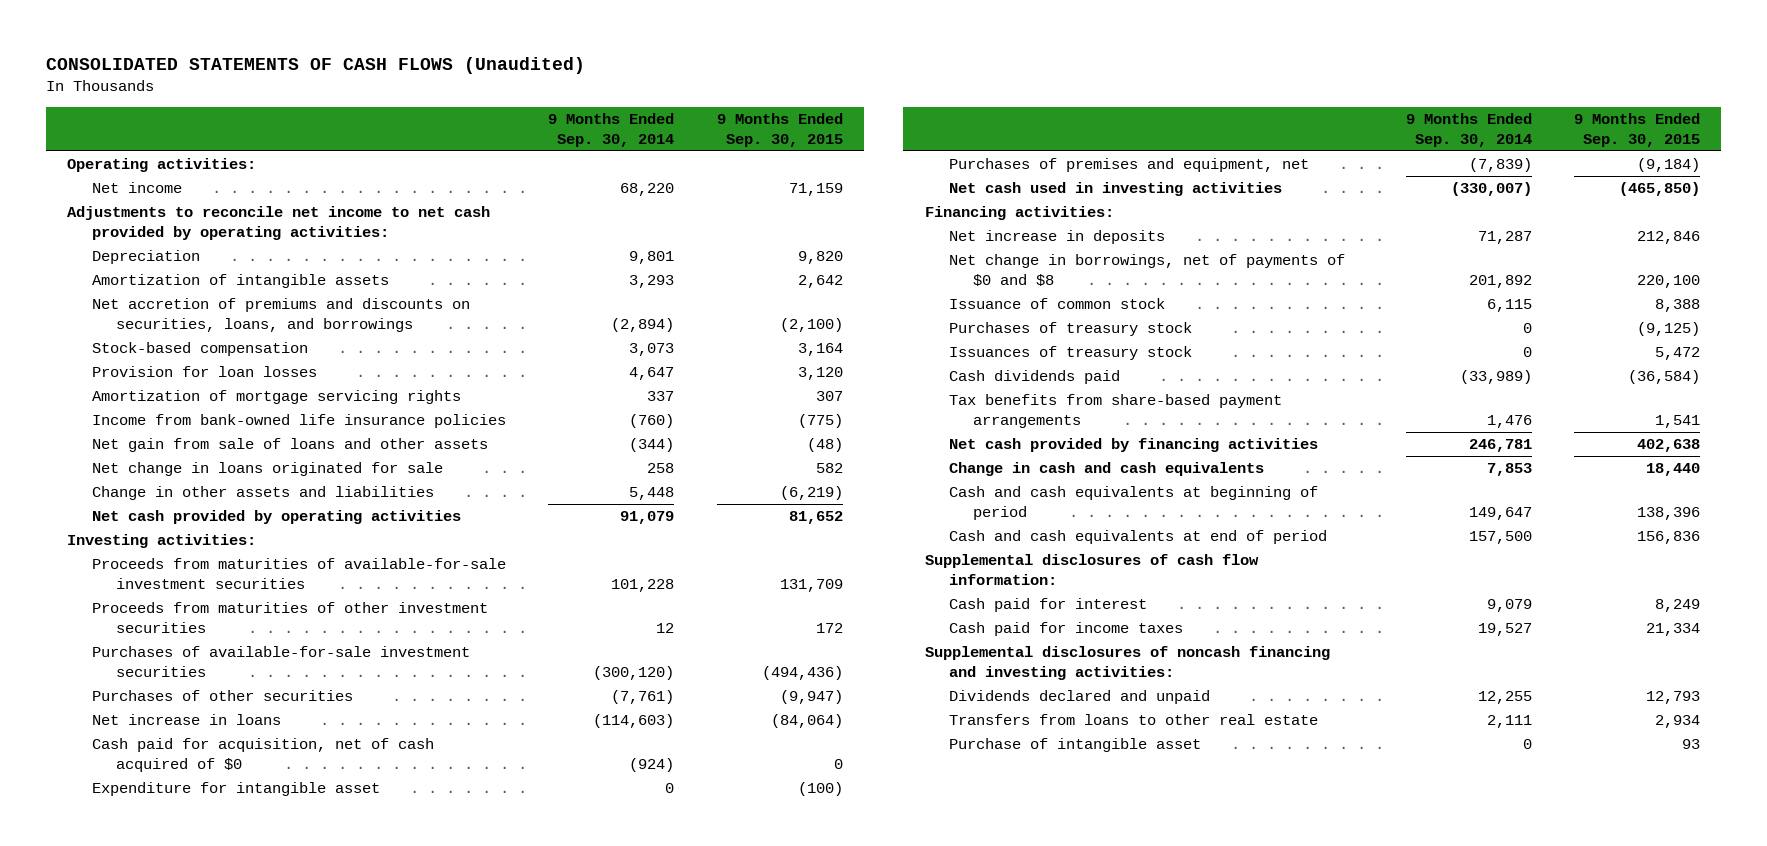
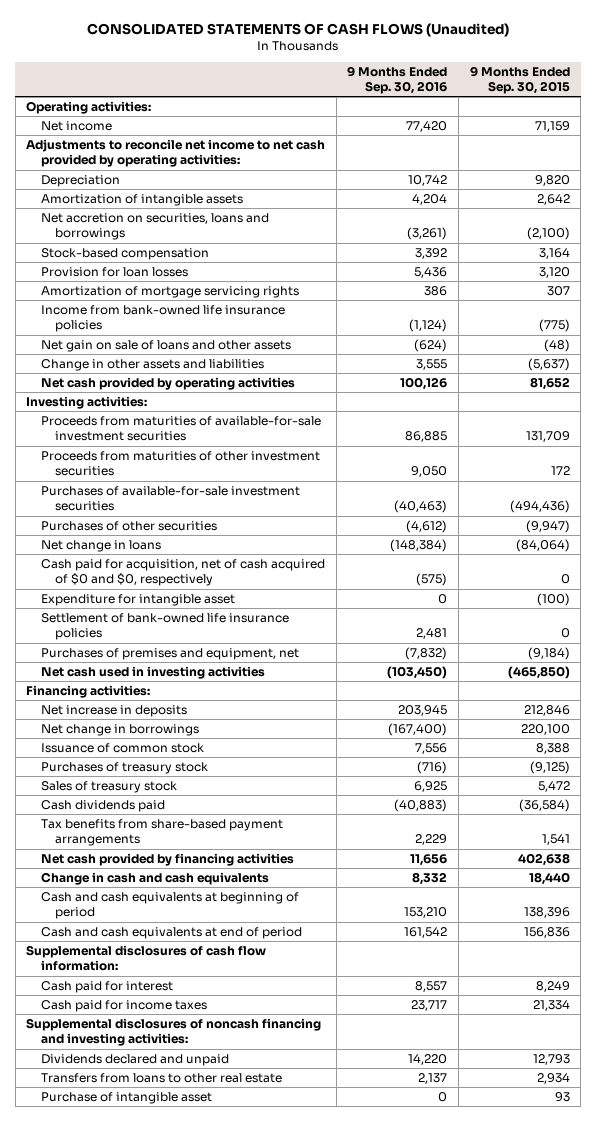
- | 9 Months Ended Sep. 30, 2014 | 9 Months Ended Sep. 30, 2015
+ | 9 Months Ended Sep. 30, 2016 | 9 Months Ended Sep. 30, 2015
- Net accretion of premiums and discounts on securities, loans, and borrowings | (2,894) | (2,100)
+ Net accretion on securities, loans and borrowings | (3,261) | (2,100)
- Net gain from sale of loans and other assets | (344) | (48)
- Net change in loans originated for sale | 258 | 582
- Change in other assets and liabilities | 5,448 | (6,219)
+ Net gain on sale of loans and other assets | (624) | (48)
+ Change in other assets and liabilities | 3,555 | (5,637)
- Net increase in loans | (114,603) | (84,064)
- Cash paid for acquisition, net of cash acquired of $0 | (924) | 0
+ Net change in loans | (148,384) | (84,064)
+ Cash paid for acquisition, net of cash acquired of $0 and $0, respectively | (575) | 0
+ Settlement of bank-owned life insurance policies | 2,481 | 0
- Net change in borrowings, net of payments of $0 and $8 | 201,892 | 220,100
+ Net change in borrowings | (167,400) | 220,100
- Issuances of treasury stock | 0 | 5,472
+ Sales of treasury stock | 6,925 | 5,472

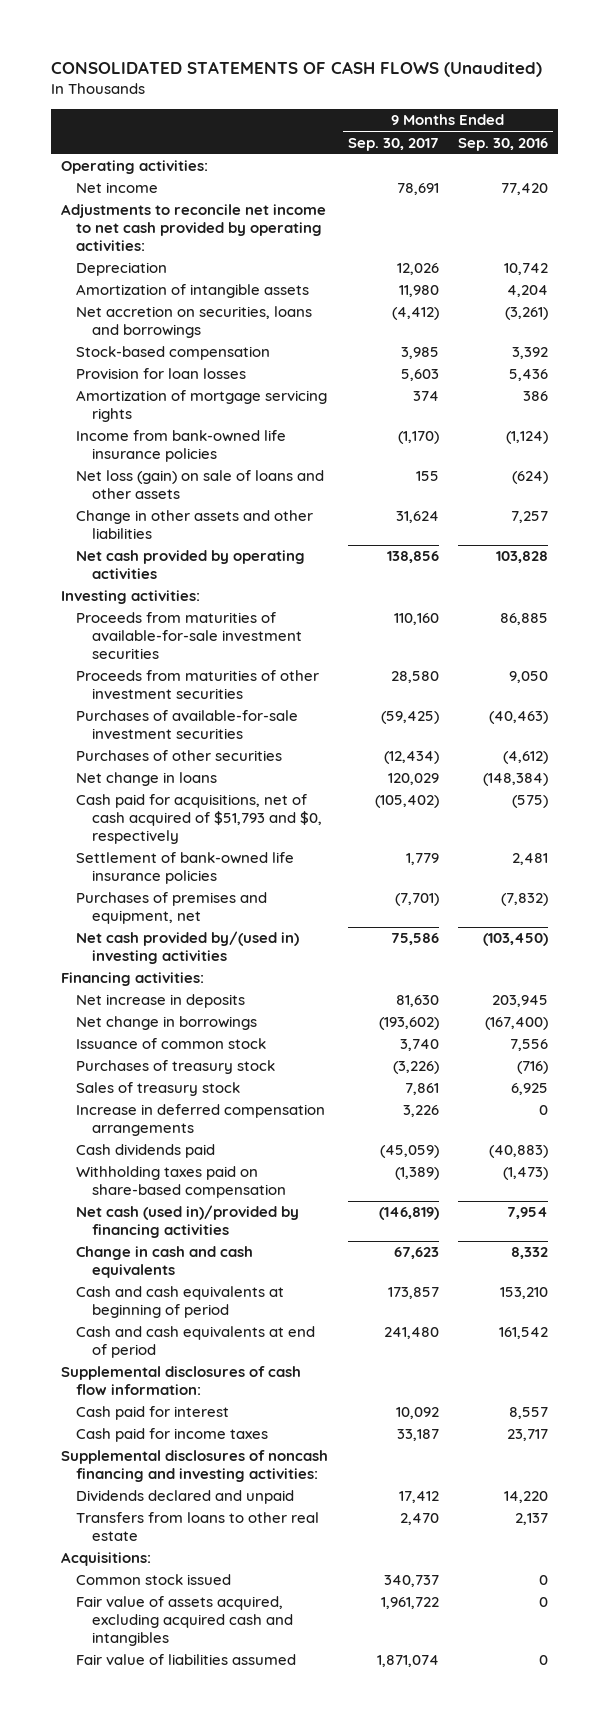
- | 9 Months Ended Sep. 30, 2016 | 9 Months Ended Sep. 30, 2015
+ | 9 Months Ended Sep. 30, 2017 | 9 Months Ended Sep. 30, 2016
- Net gain on sale of loans and other assets | (624) | (48)
- Change in other assets and liabilities | 3,555 | (5,637)
- Net cash provided by operating activities | 100,126 | 81,652
+ Net loss (gain) on sale of loans and other assets | 155 | (624)
+ Change in other assets and other liabilities | 31,624 | 7,257
+ Net cash provided by operating activities | 138,856 | 103,828
- Cash paid for acquisition, net of cash acquired of $0 and $0, respectively | (575) | 0
- Expenditure for intangible asset | 0 | (100)
+ Cash paid for acquisitions, net of cash acquired of $51,793 and $0, respectively | (105,402) | (575)
- Net cash used in investing activities | (103,450) | (465,850)
+ Net cash provided by/(used in) investing activities | 75,586 | (103,450)
+ Increase in deferred compensation arrangements | 3,226 | 0
- Tax benefits from share-based payment arrangements | 2,229 | 1,541
- Net cash provided by financing activities | 11,656 | 402,638
+ Withholding taxes paid on share-based compensation | (1,389) | (1,473)
+ Net cash (used in)/provided by financing activities | (146,819) | 7,954
- Purchase of intangible asset | 0 | 93
+ Acquisitions:
+ Common stock issued | 340,737 | 0
+ Fair value of assets acquired, excluding acquired cash and intangibles | 1,961,722 | 0
+ Fair value of liabilities assumed | 1,871,074 | 0

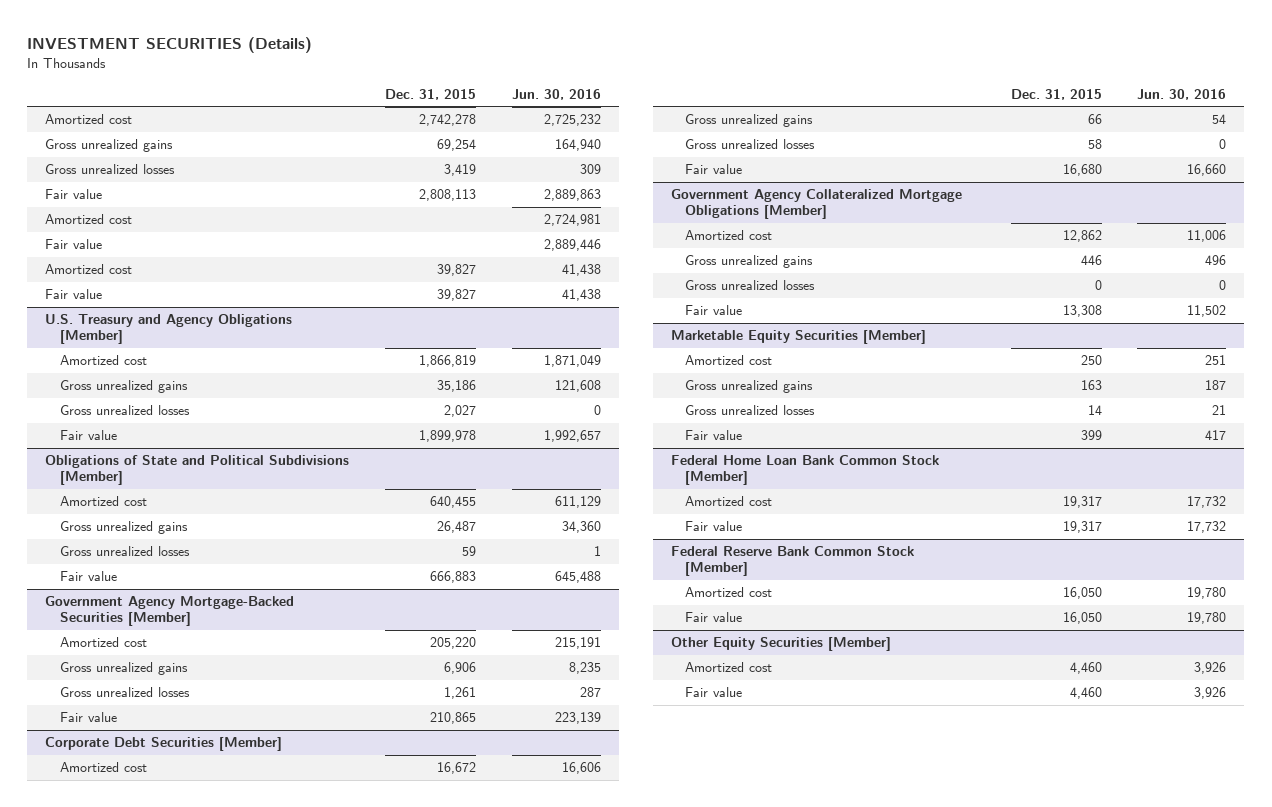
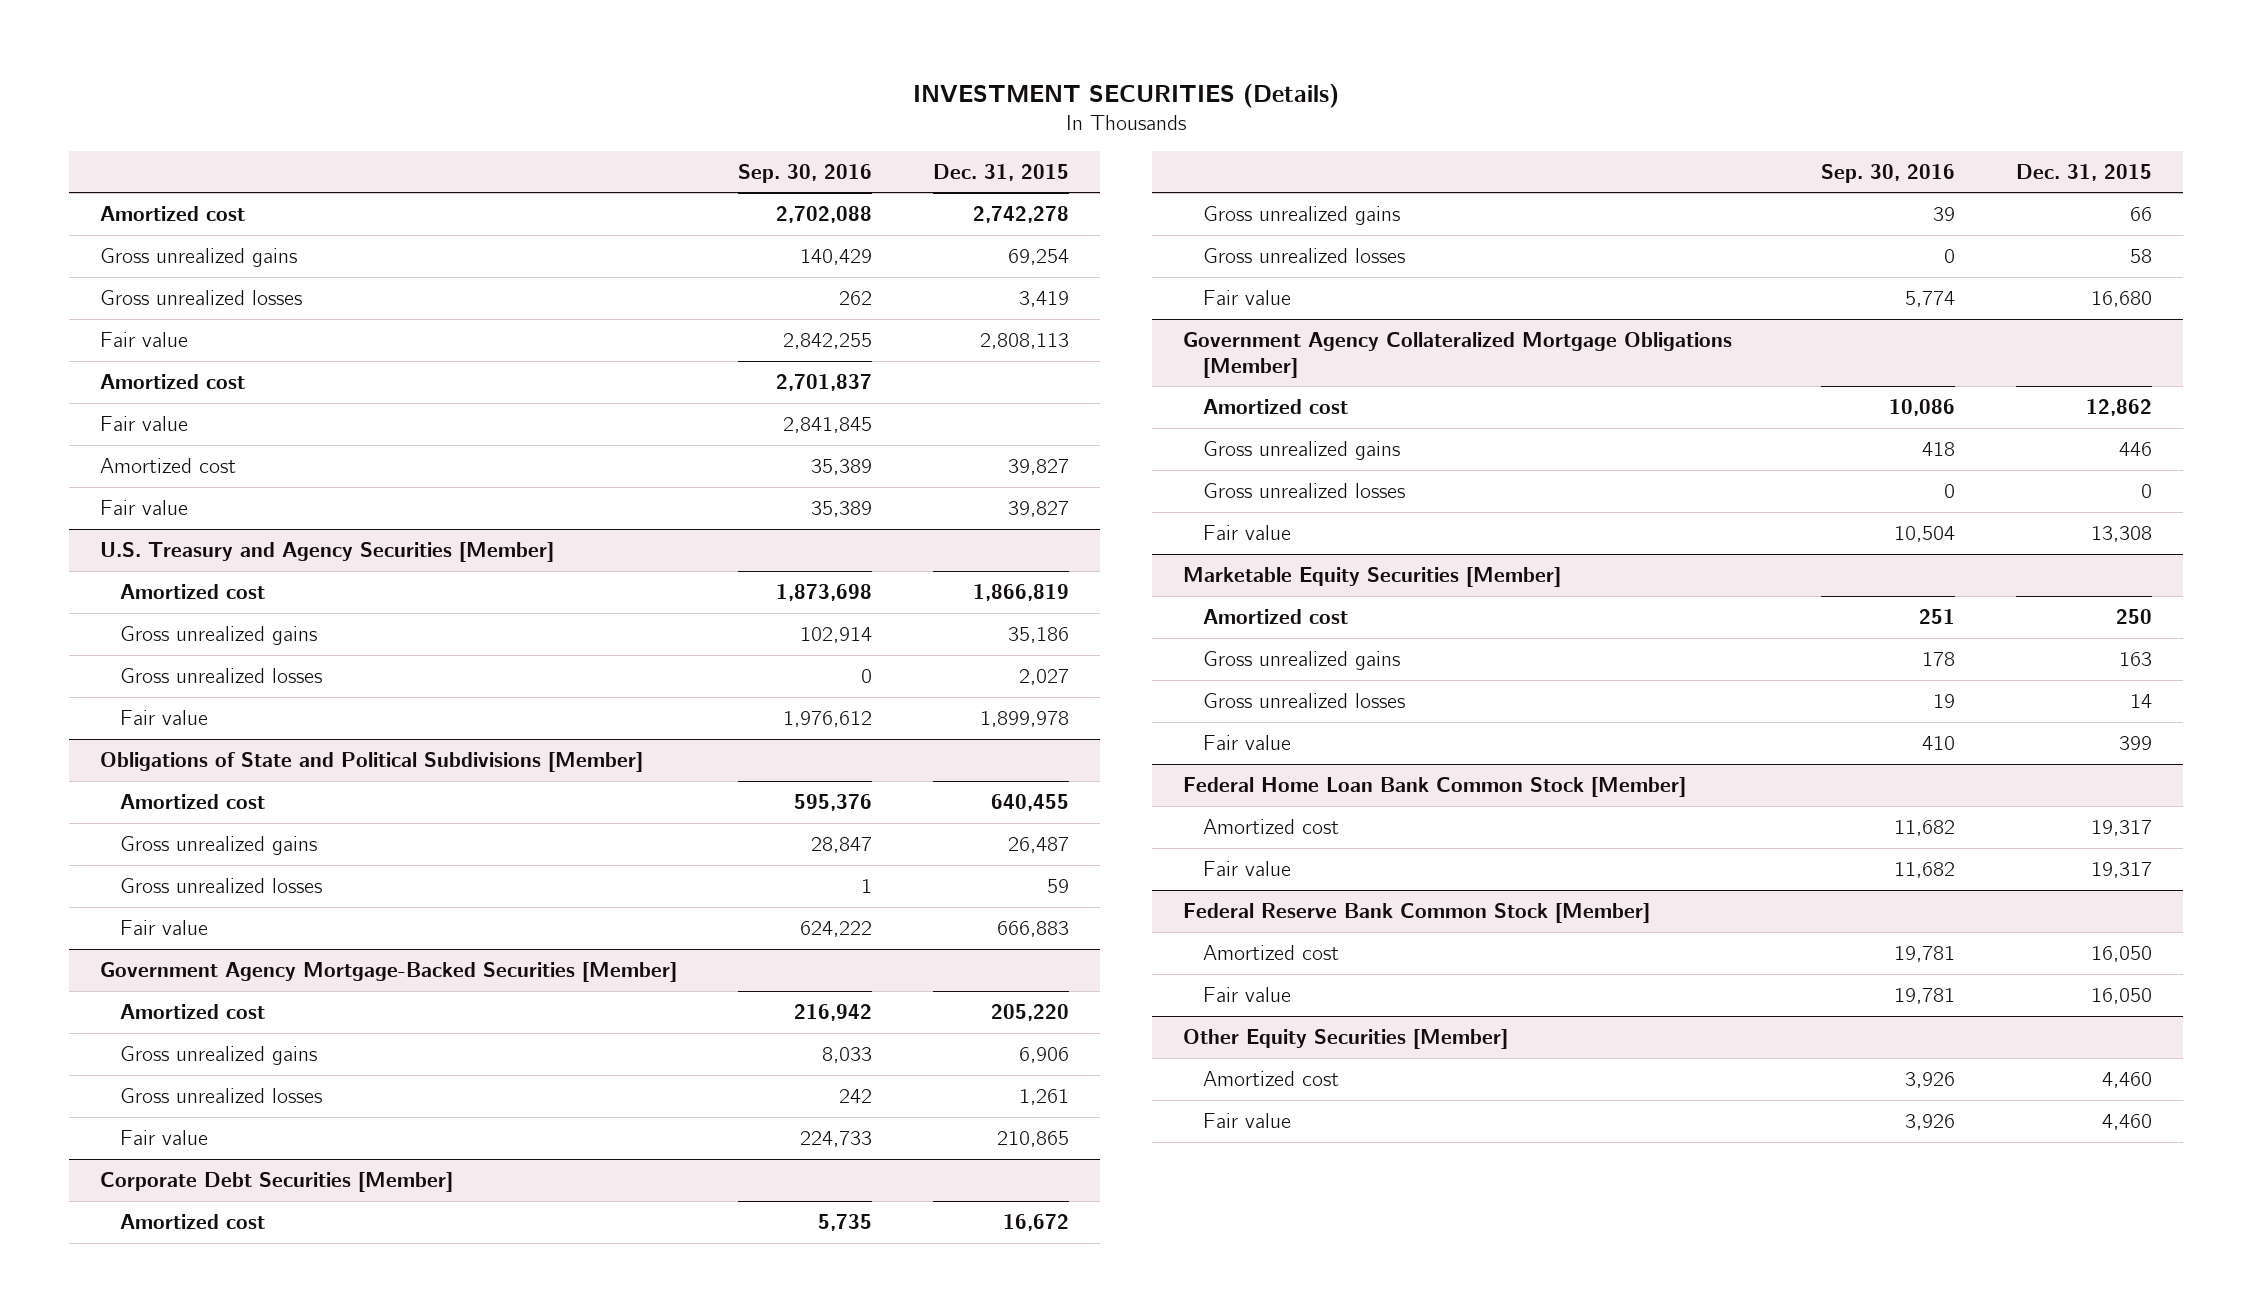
- | Dec. 31, 2015 | Jun. 30, 2016
+ | Sep. 30, 2016 | Dec. 31, 2015
- U.S. Treasury and Agency Obligations [Member]
+ U.S. Treasury and Agency Securities [Member]

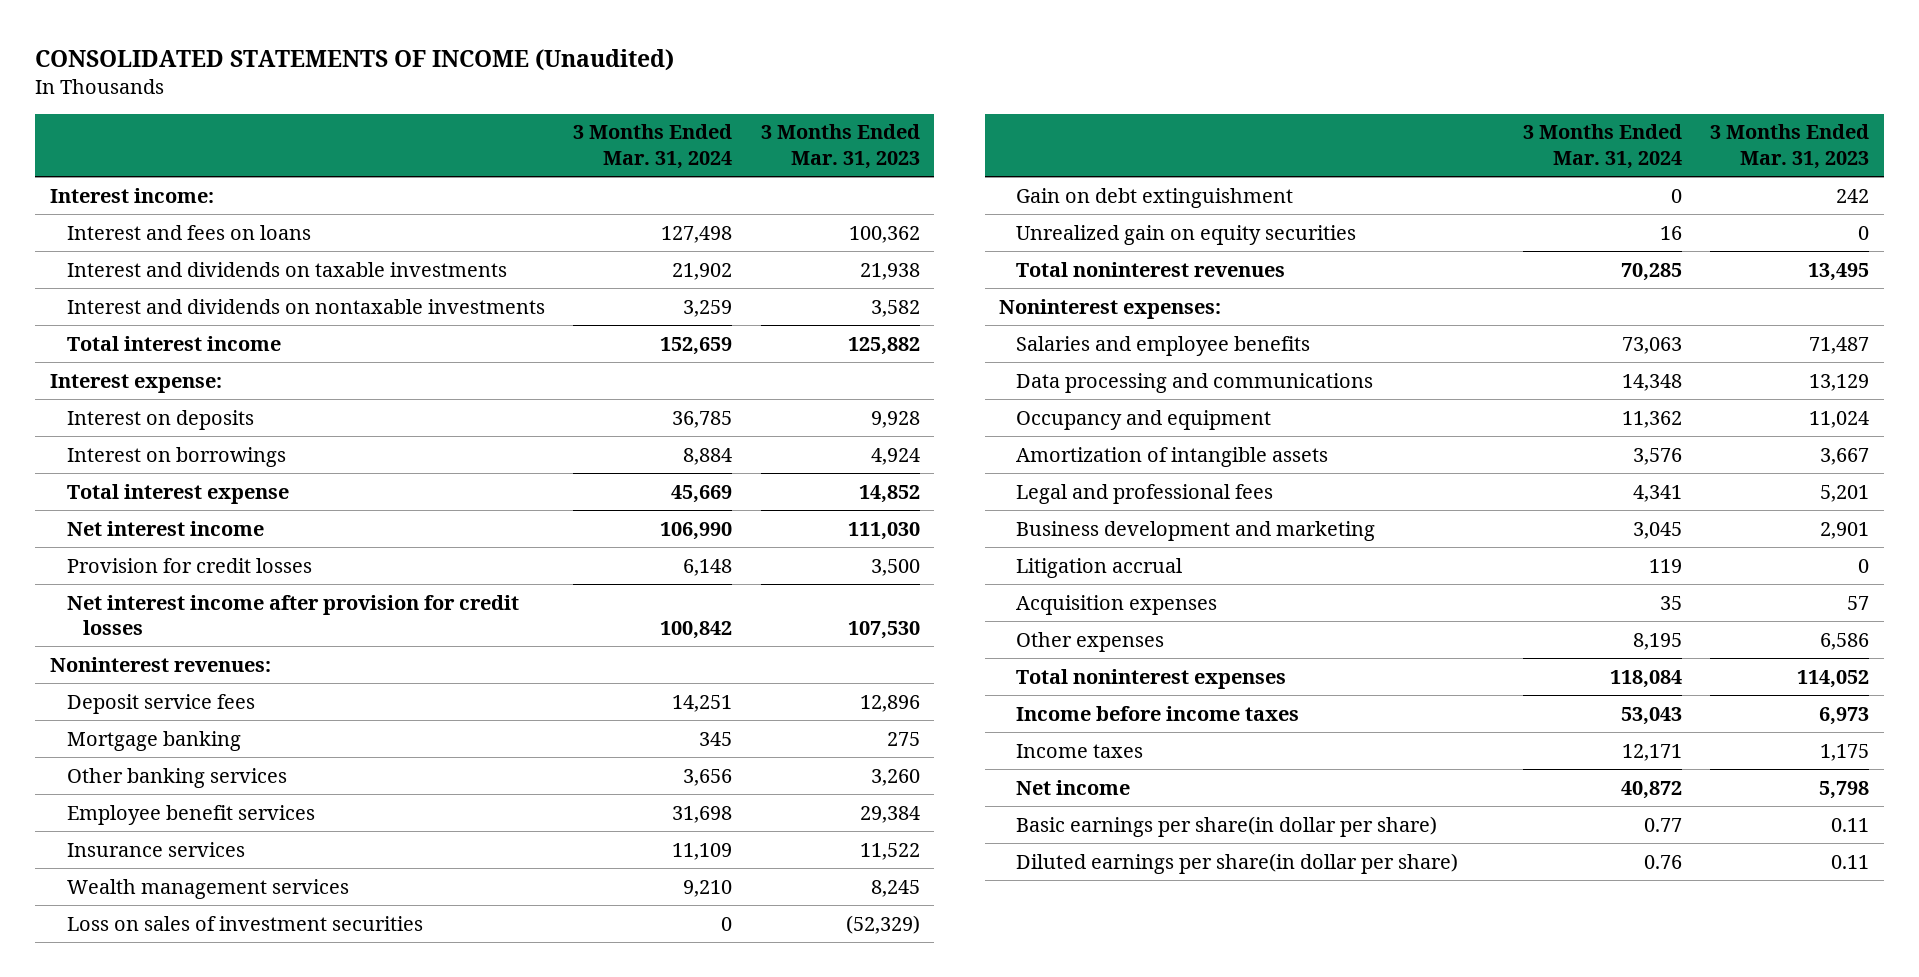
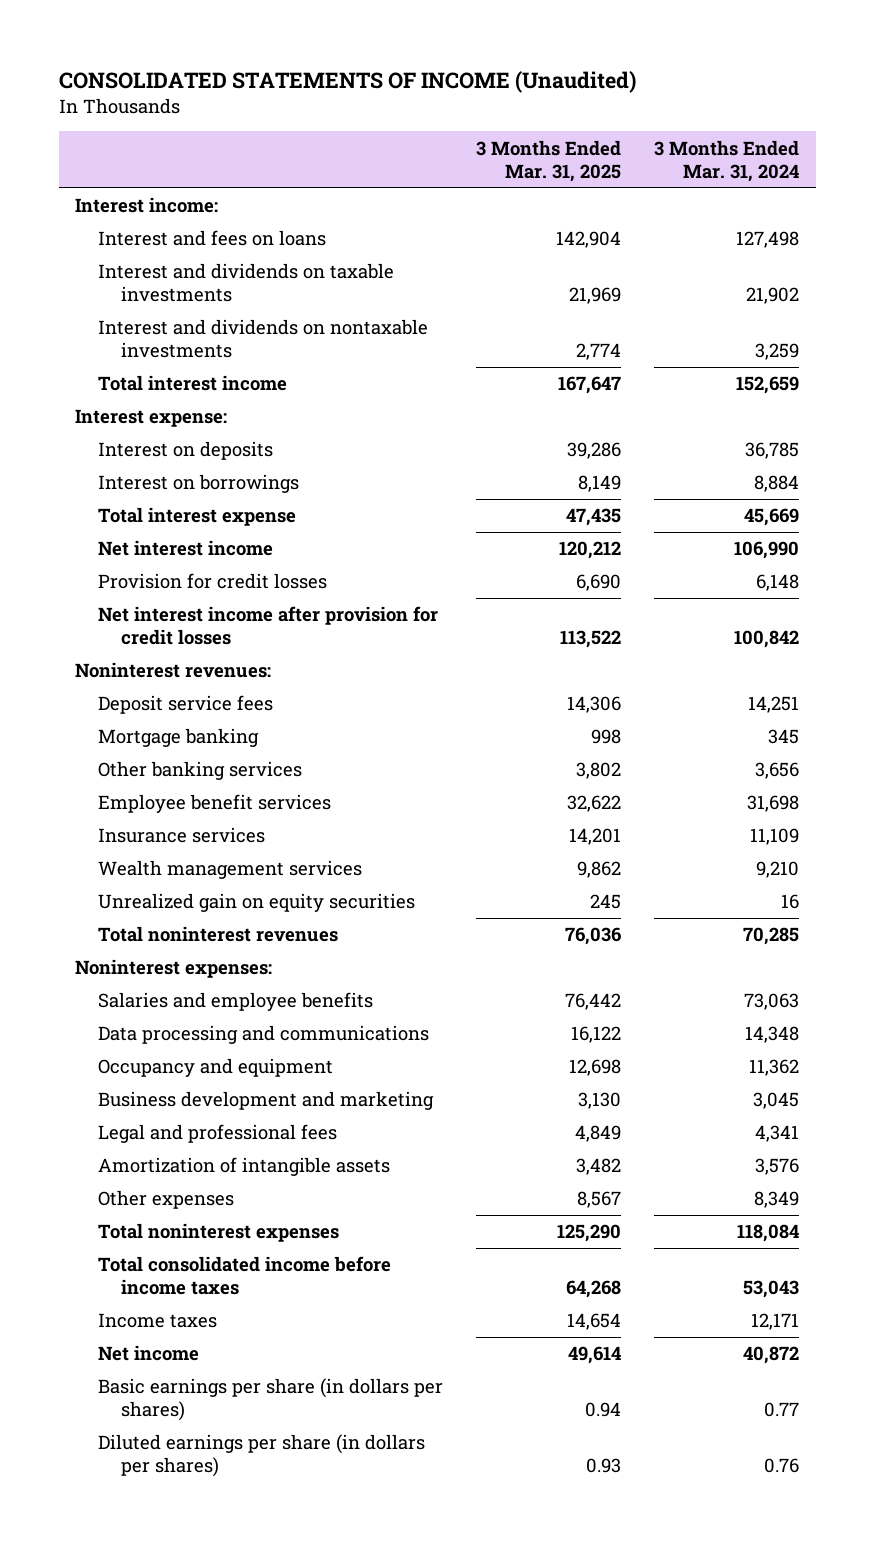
- | 3 Months Ended Mar. 31, 2024 | 3 Months Ended Mar. 31, 2023
+ | 3 Months Ended Mar. 31, 2025 | 3 Months Ended Mar. 31, 2024
- Loss on sales of investment securities | 0 | (52,329)
- Gain on debt extinguishment | 0 | 242
- Litigation accrual | 119 | 0
- Acquisition expenses | 35 | 57
- Other expenses | 8,195 | 6,586
moved down: Legal and professional fees | 4,849 | 4,341
moved down: Amortization of intangible assets | 3,482 | 3,576
+ Other expenses | 8,567 | 8,349
- Income before income taxes | 53,043 | 6,973
+ Total consolidated income before income taxes | 64,268 | 53,043
- Basic earnings per share(in dollar per share) | 0.77 | 0.11
- Diluted earnings per share(in dollar per share) | 0.76 | 0.11
+ Basic earnings per share (in dollars per shares) | 0.94 | 0.77
+ Diluted earnings per share (in dollars per shares) | 0.93 | 0.76

